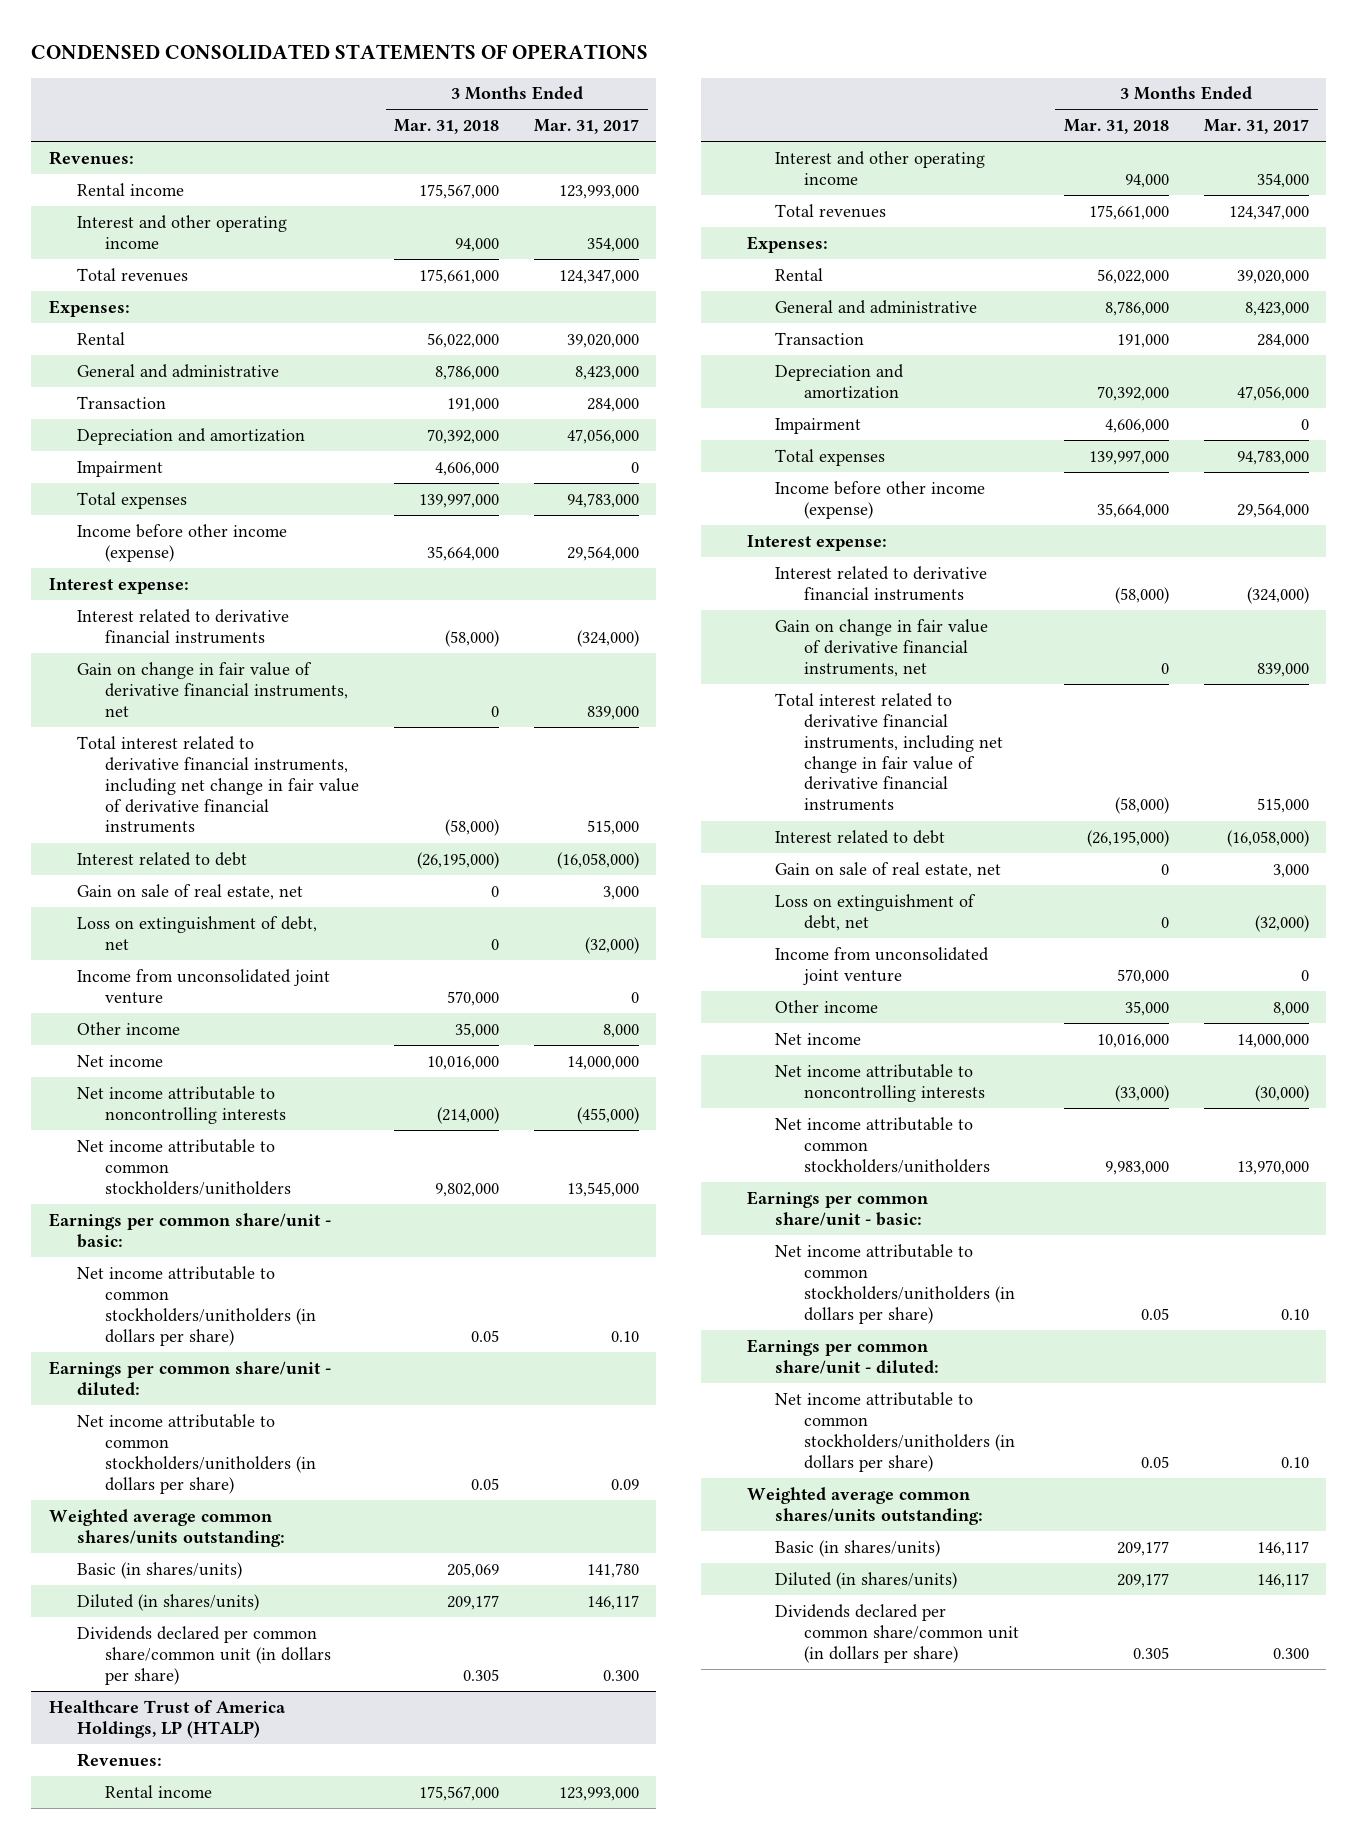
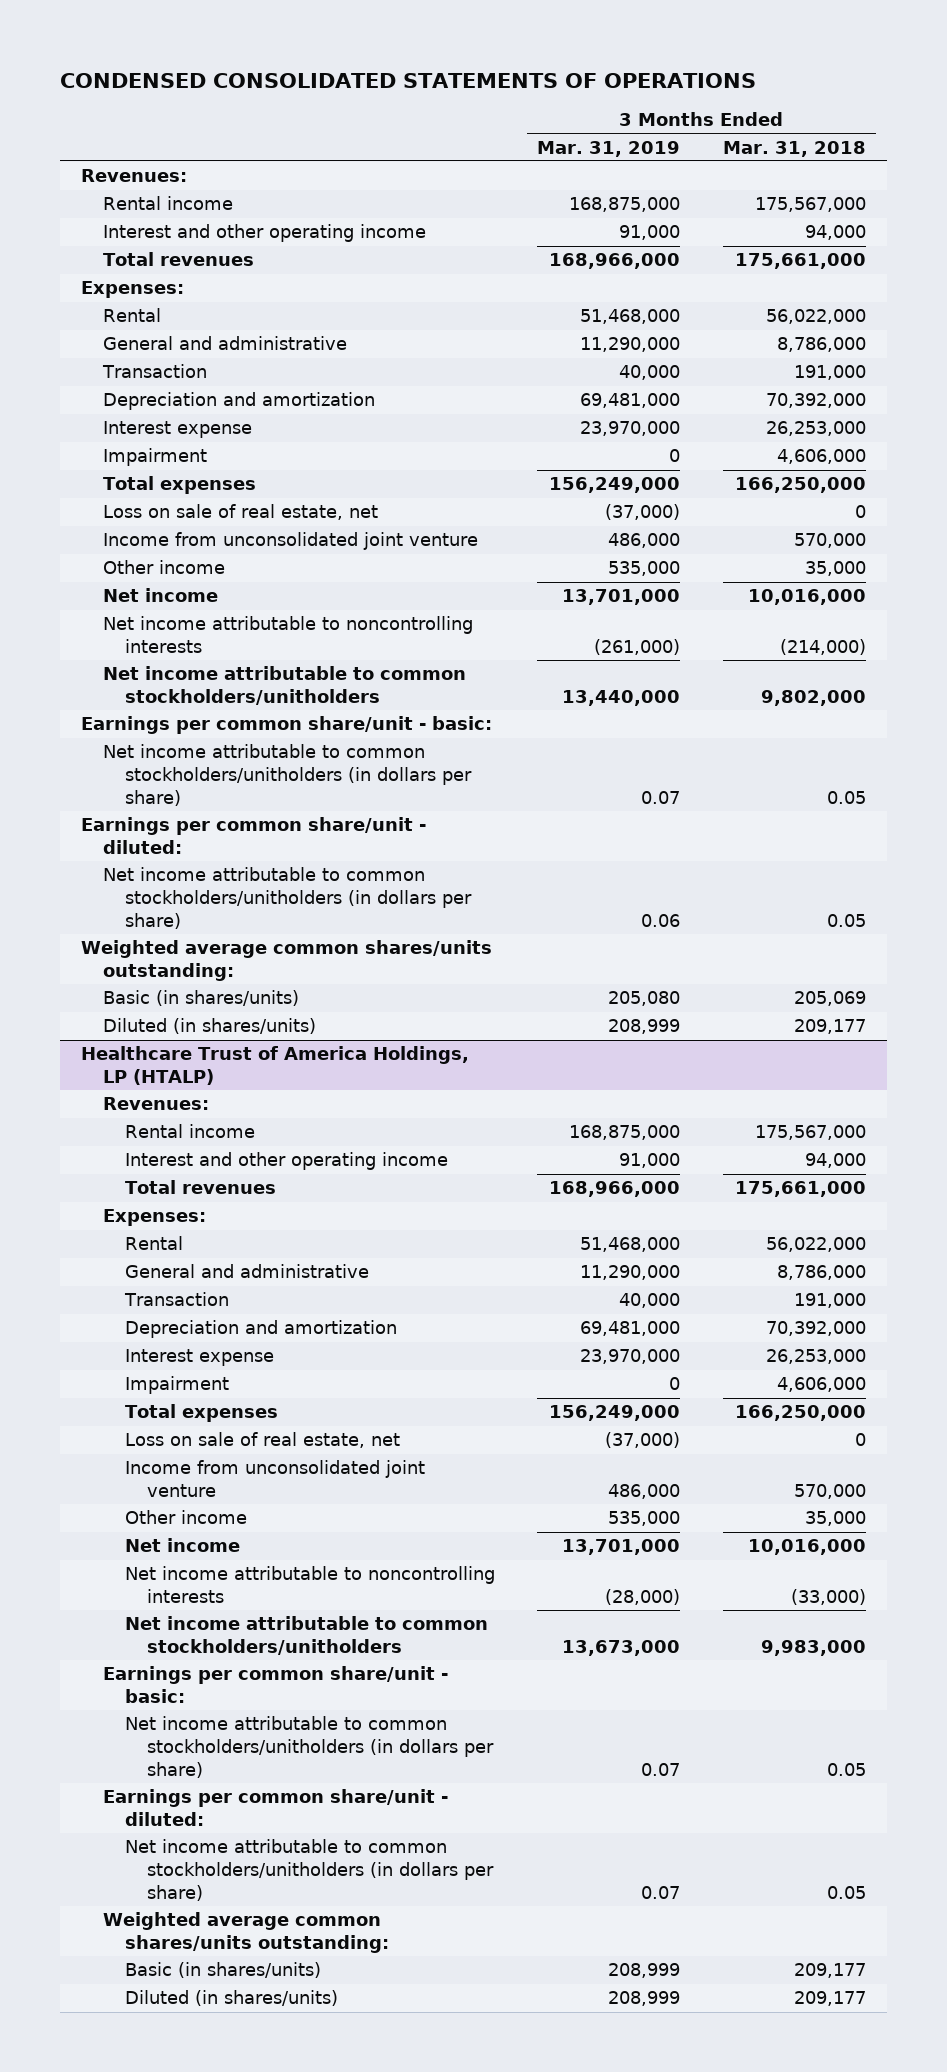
- | 3 Months Ended Mar. 31, 2018 | 3 Months Ended Mar. 31, 2017
+ | 3 Months Ended Mar. 31, 2019 | 3 Months Ended Mar. 31, 2018
+ Interest expense | 23,970,000 | 26,253,000
- Total expenses | 139,997,000 | 94,783,000
- Income before other income (expense) | 35,664,000 | 29,564,000
- Interest expense:
- Interest related to derivative financial instruments | (58,000) | (324,000)
- Gain on change in fair value of derivative financial instruments, net | 0 | 839,000
- Total interest related to derivative financial instruments, including net change in fair value of derivative financial instruments | (58,000) | 515,000
- Interest related to debt | (26,195,000) | (16,058,000)
- Gain on sale of real estate, net | 0 | 3,000
- Loss on extinguishment of debt, net | 0 | (32,000)
+ Total expenses | 156,249,000 | 166,250,000
+ Loss on sale of real estate, net | (37,000) | 0
- Dividends declared per common share/common unit (in dollars per share) | 0.305 | 0.300
@ Healthcare Trust of America Holdings, LP (HTALP)
+ Interest expense | 23,970,000 | 26,253,000
- Total expenses | 139,997,000 | 94,783,000
- Income before other income (expense) | 35,664,000 | 29,564,000
- Interest expense:
- Interest related to derivative financial instruments | (58,000) | (324,000)
- Gain on change in fair value of derivative financial instruments, net | 0 | 839,000
- Total interest related to derivative financial instruments, including net change in fair value of derivative financial instruments | (58,000) | 515,000
- Interest related to debt | (26,195,000) | (16,058,000)
- Gain on sale of real estate, net | 0 | 3,000
- Loss on extinguishment of debt, net | 0 | (32,000)
+ Total expenses | 156,249,000 | 166,250,000
+ Loss on sale of real estate, net | (37,000) | 0
- Dividends declared per common share/common unit (in dollars per share) | 0.305 | 0.300

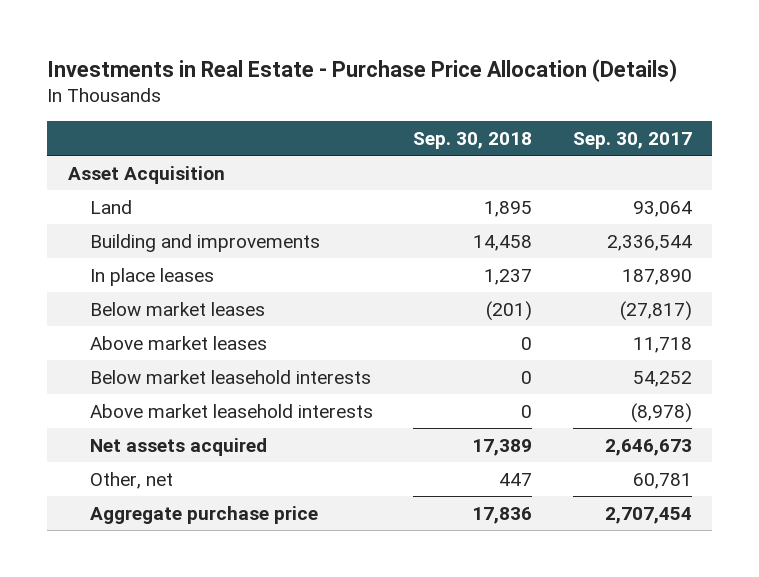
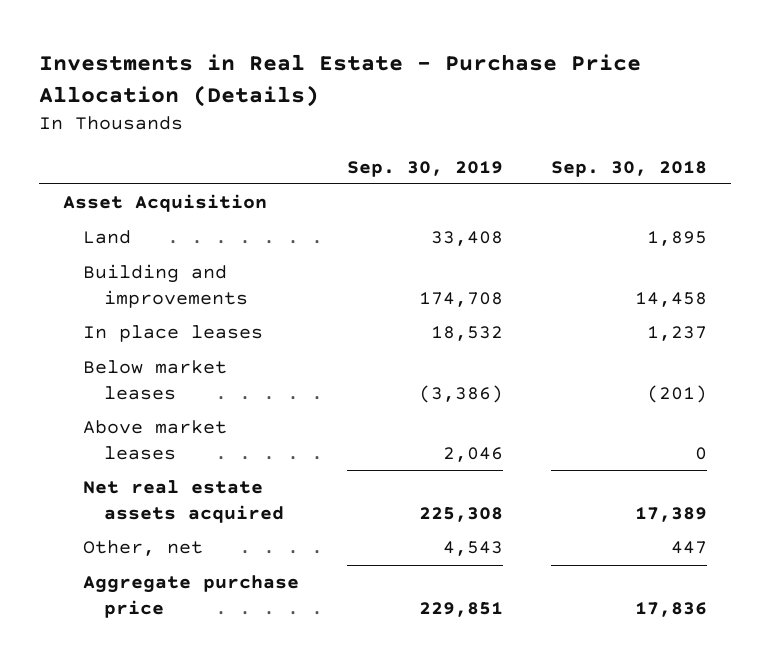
- | Sep. 30, 2018 | Sep. 30, 2017
+ | Sep. 30, 2019 | Sep. 30, 2018
- Below market leasehold interests | 0 | 54,252
- Above market leasehold interests | 0 | (8,978)
- Net assets acquired | 17,389 | 2,646,673
+ Net real estate assets acquired | 225,308 | 17,389

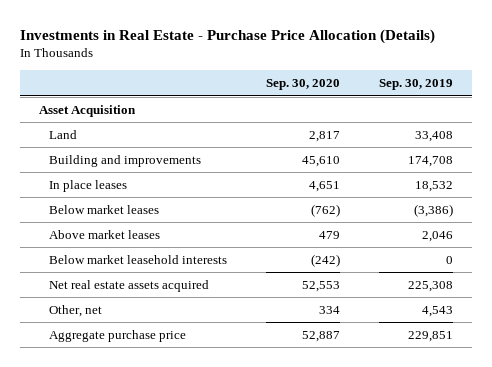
- | Sep. 30, 2019 | Sep. 30, 2018
+ | Sep. 30, 2020 | Sep. 30, 2019
+ Below market leasehold interests | (242) | 0

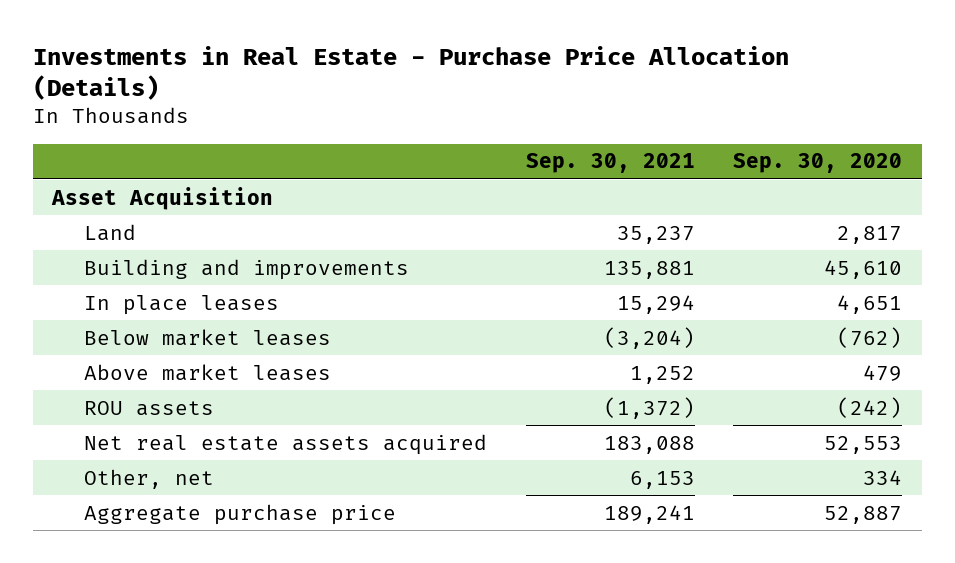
- | Sep. 30, 2020 | Sep. 30, 2019
+ | Sep. 30, 2021 | Sep. 30, 2020
- Below market leasehold interests | (242) | 0
+ ROU assets | (1,372) | (242)

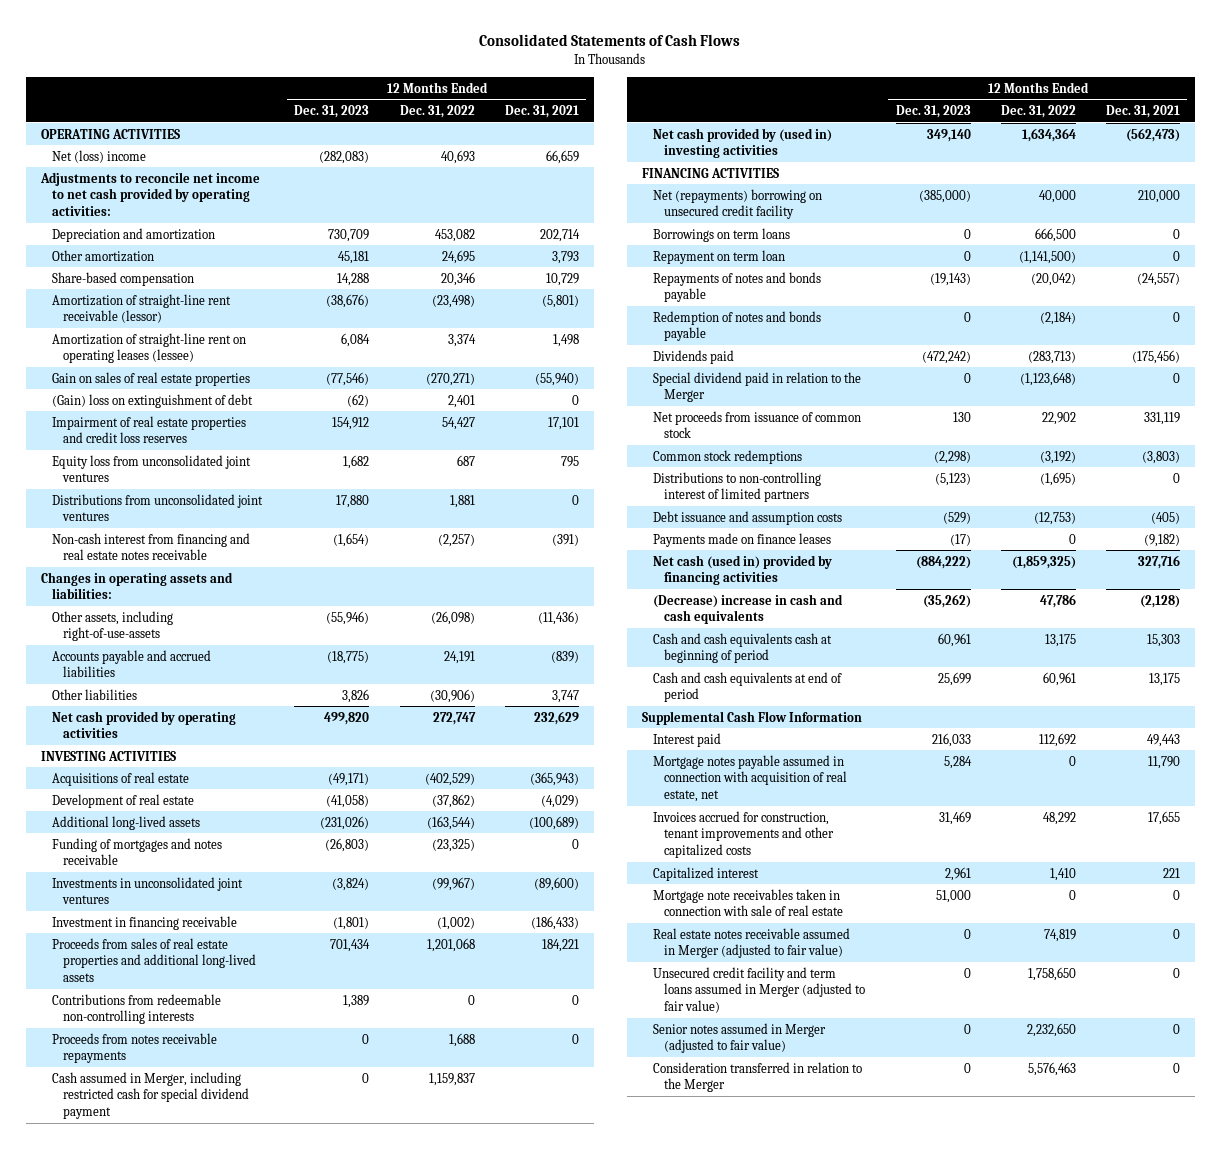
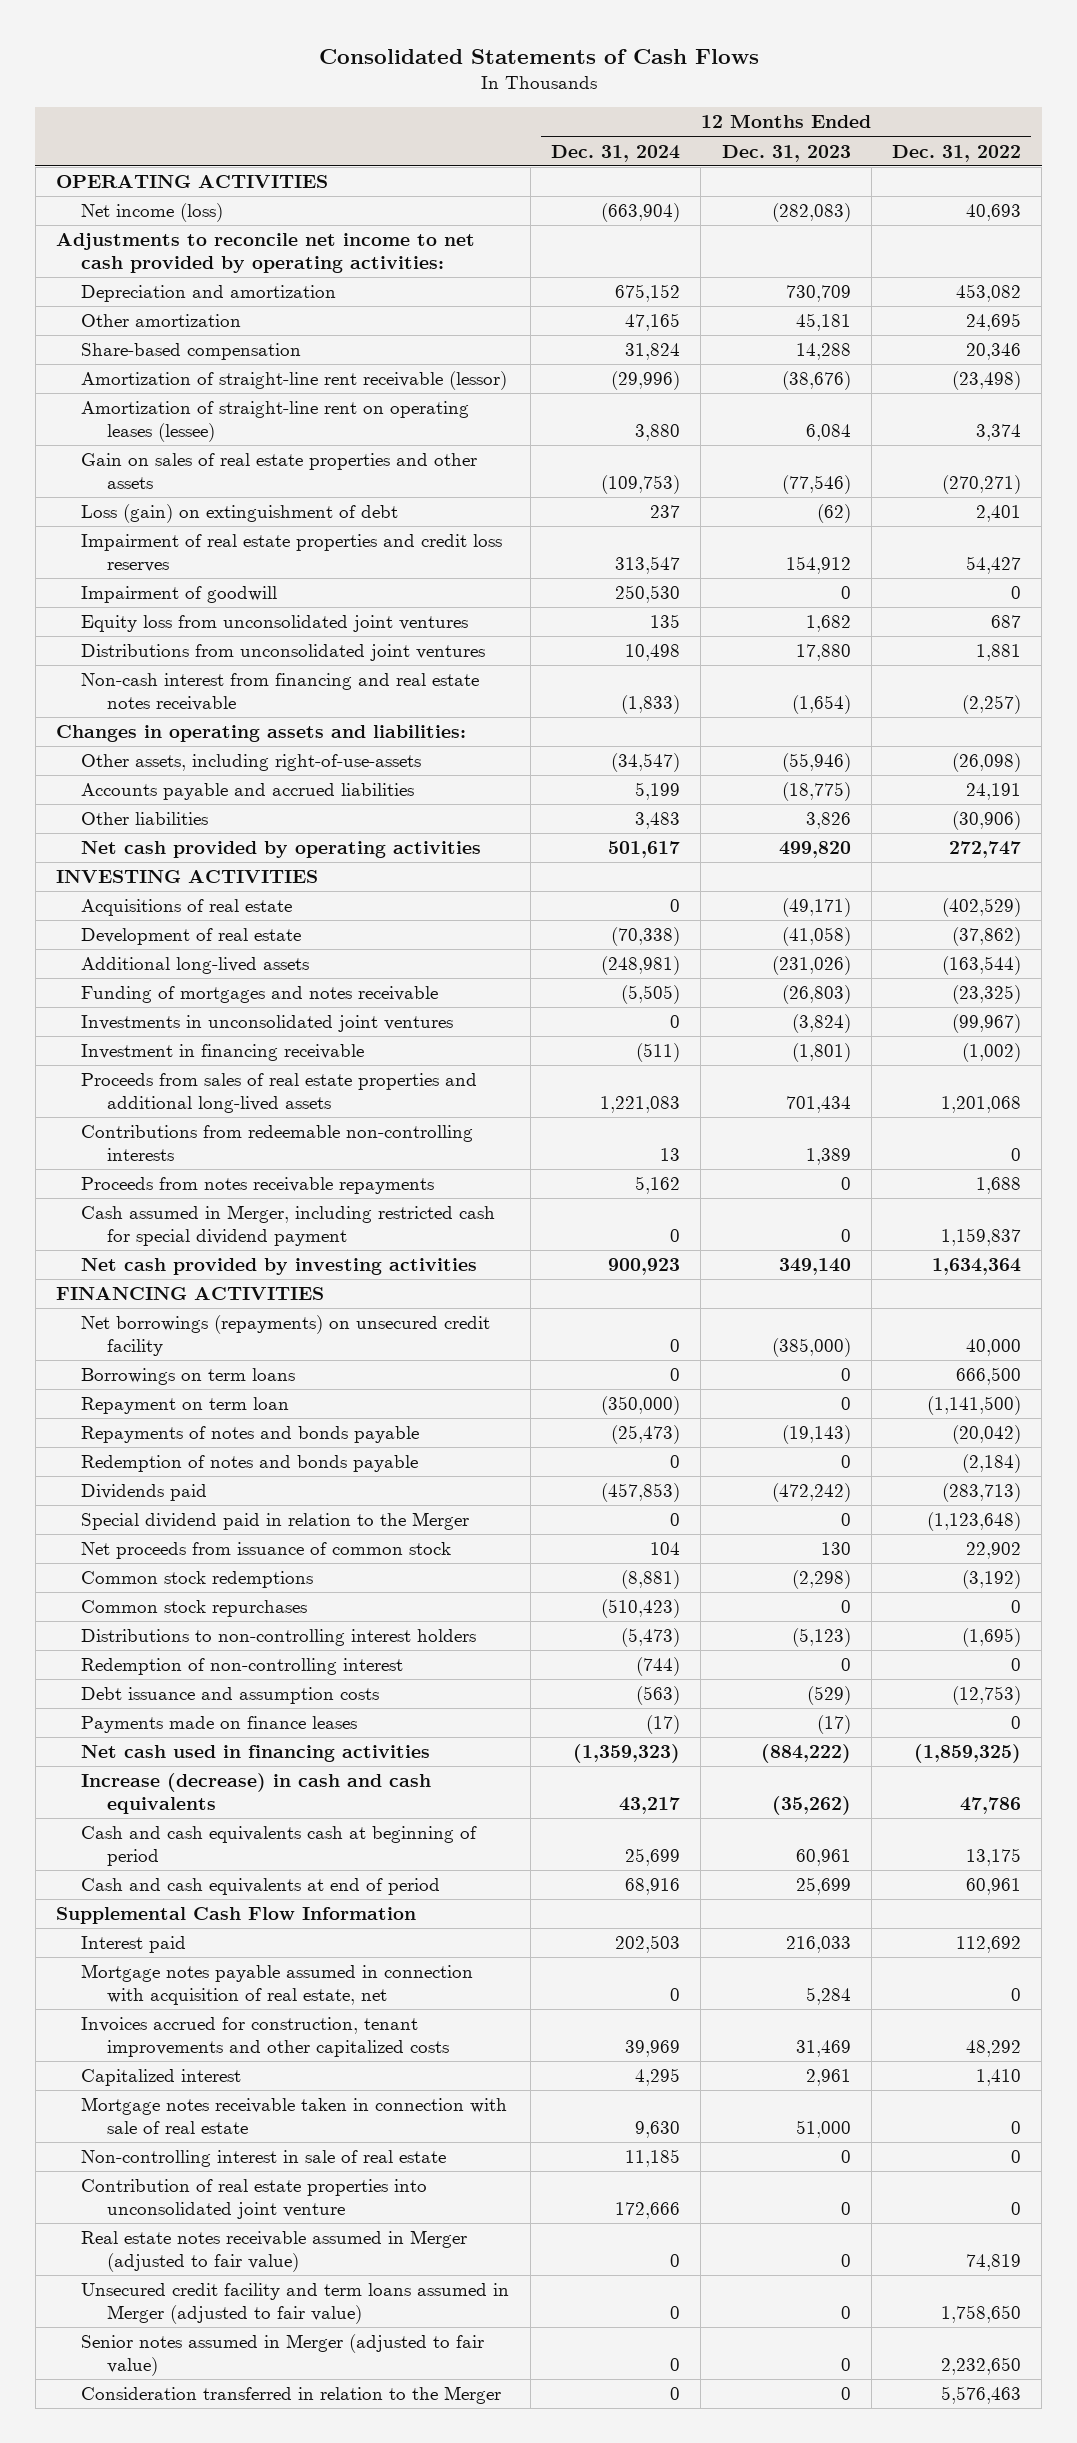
- | 12 Months Ended Dec. 31, 2023 | 12 Months Ended Dec. 31, 2022 | 12 Months Ended Dec. 31, 2021
+ | 12 Months Ended Dec. 31, 2024 | 12 Months Ended Dec. 31, 2023 | 12 Months Ended Dec. 31, 2022
- Net (loss) income | (282,083) | 40,693 | 66,659
+ Net income (loss) | (663,904) | (282,083) | 40,693
- Gain on sales of real estate properties | (77,546) | (270,271) | (55,940)
- (Gain) loss on extinguishment of debt | (62) | 2,401 | 0
+ Gain on sales of real estate properties and other assets | (109,753) | (77,546) | (270,271)
+ Loss (gain) on extinguishment of debt | 237 | (62) | 2,401
+ Impairment of goodwill | 250,530 | 0 | 0
- Net cash provided by (used in) investing activities | 349,140 | 1,634,364 | (562,473)
+ Net cash provided by investing activities | 900,923 | 349,140 | 1,634,364
- Net (repayments) borrowing on unsecured credit facility | (385,000) | 40,000 | 210,000
+ Net borrowings (repayments) on unsecured credit facility | 0 | (385,000) | 40,000
- Distributions to non-controlling interest of limited partners | (5,123) | (1,695) | 0
+ Common stock repurchases | (510,423) | 0 | 0
+ Distributions to non-controlling interest holders | (5,473) | (5,123) | (1,695)
+ Redemption of non-controlling interest | (744) | 0 | 0
- Net cash (used in) provided by financing activities | (884,222) | (1,859,325) | 327,716
- (Decrease) increase in cash and cash equivalents | (35,262) | 47,786 | (2,128)
+ Net cash used in financing activities | (1,359,323) | (884,222) | (1,859,325)
+ Increase (decrease) in cash and cash equivalents | 43,217 | (35,262) | 47,786
- Mortgage note receivables taken in connection with sale of real estate | 51,000 | 0 | 0
+ Mortgage notes receivable taken in connection with sale of real estate | 9,630 | 51,000 | 0
+ Non-controlling interest in sale of real estate | 11,185 | 0 | 0
+ Contribution of real estate properties into unconsolidated joint venture | 172,666 | 0 | 0

